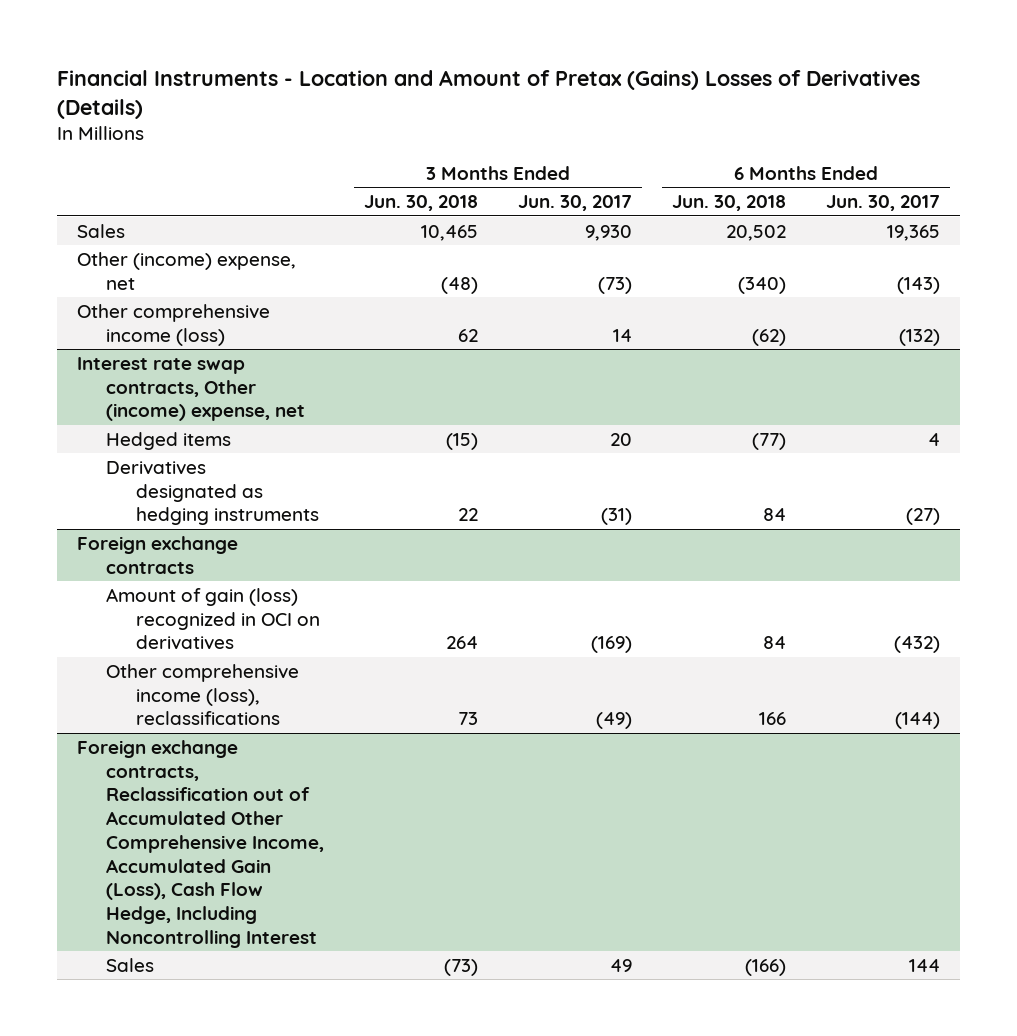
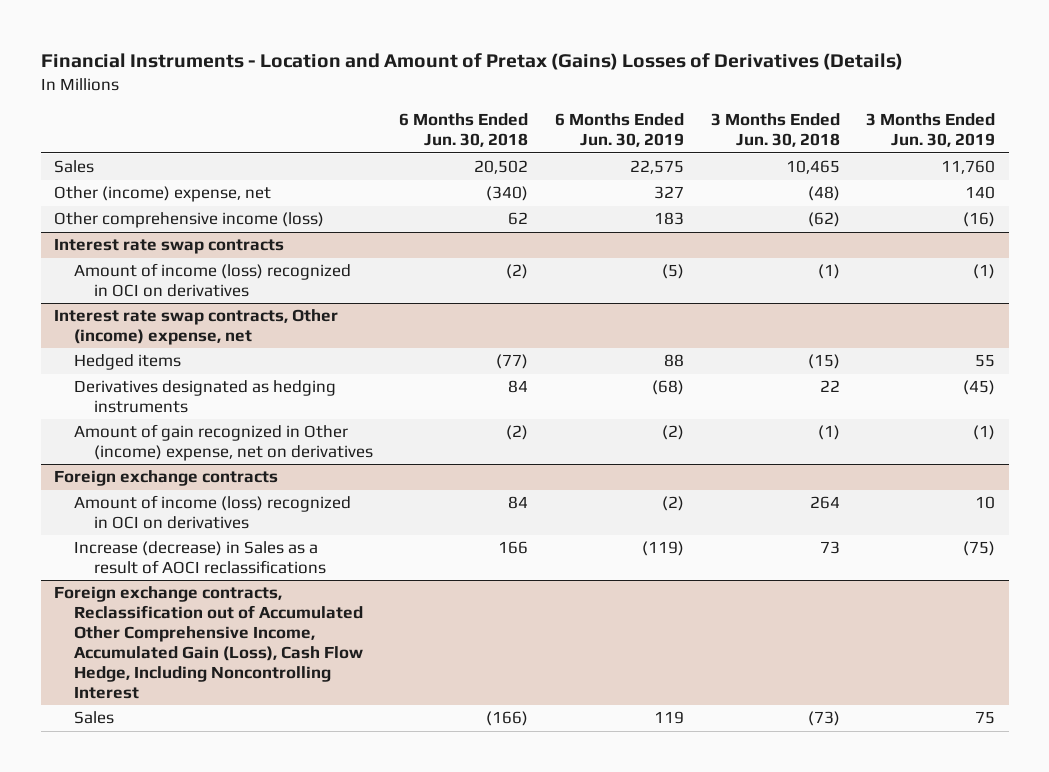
- | 3 Months Ended Jun. 30, 2018 | 3 Months Ended Jun. 30, 2017 | 6 Months Ended Jun. 30, 2018 | 6 Months Ended Jun. 30, 2017
+ | 6 Months Ended Jun. 30, 2018 | 6 Months Ended Jun. 30, 2019 | 3 Months Ended Jun. 30, 2018 | 3 Months Ended Jun. 30, 2019
- Other comprehensive income (loss) | 62 | 14 | (62) | (132)
+ Other comprehensive income (loss) | 62 | 183 | (62) | (16)
+ Interest rate swap contracts
+ Amount of income (loss) recognized in OCI on derivatives | (2) | (5) | (1) | (1)
@ Interest rate swap contracts, Other (income) expense, net
+ Amount of gain recognized in Other (income) expense, net on derivatives | (2) | (2) | (1) | (1)
@ Foreign exchange contracts
- Amount of gain (loss) recognized in OCI on derivatives | 264 | (169) | 84 | (432)
- Other comprehensive income (loss), reclassifications | 73 | (49) | 166 | (144)
+ Amount of income (loss) recognized in OCI on derivatives | 84 | (2) | 264 | 10
+ Increase (decrease) in Sales as a result of AOCI reclassifications | 166 | (119) | 73 | (75)

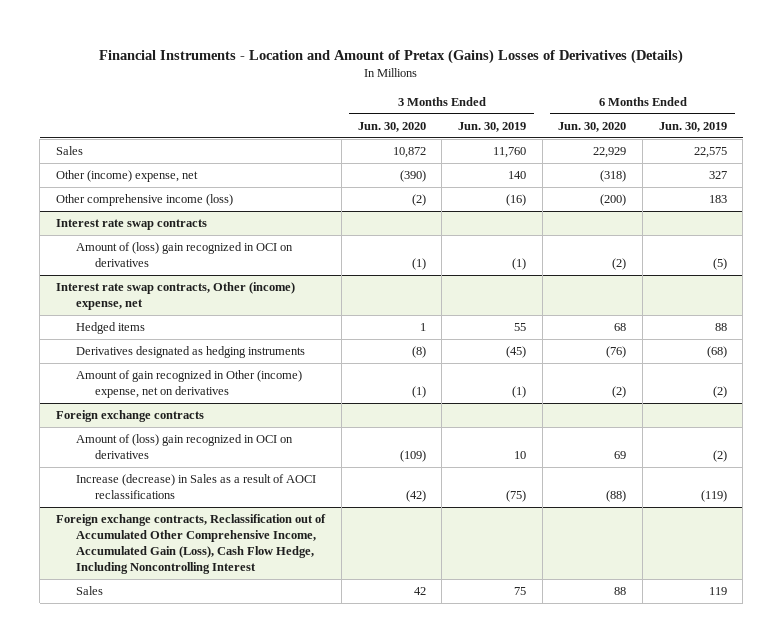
- | 6 Months Ended Jun. 30, 2018 | 6 Months Ended Jun. 30, 2019 | 3 Months Ended Jun. 30, 2018 | 3 Months Ended Jun. 30, 2019
+ | 3 Months Ended Jun. 30, 2020 | 3 Months Ended Jun. 30, 2019 | 6 Months Ended Jun. 30, 2020 | 6 Months Ended Jun. 30, 2019
@ Interest rate swap contracts
- Amount of income (loss) recognized in OCI on derivatives | (2) | (5) | (1) | (1)
+ Amount of (loss) gain recognized in OCI on derivatives | (1) | (1) | (2) | (5)
@ Foreign exchange contracts
- Amount of income (loss) recognized in OCI on derivatives | 84 | (2) | 264 | 10
+ Amount of (loss) gain recognized in OCI on derivatives | (109) | 10 | 69 | (2)

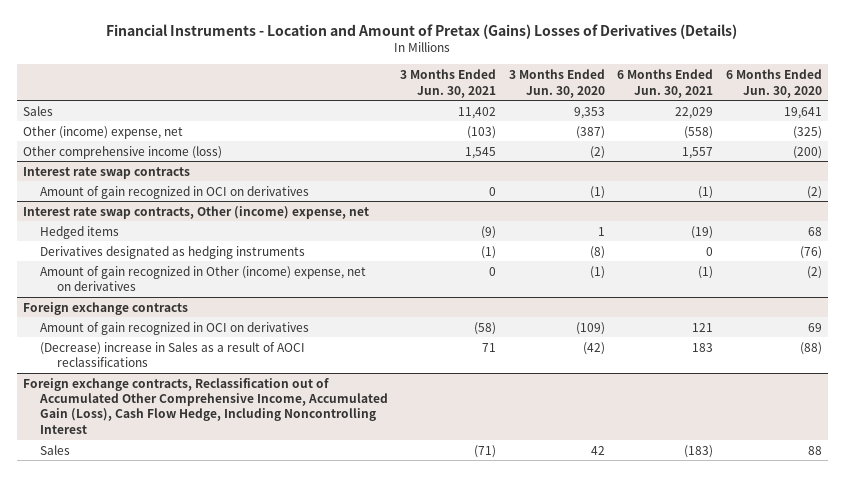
- | 3 Months Ended Jun. 30, 2020 | 3 Months Ended Jun. 30, 2019 | 6 Months Ended Jun. 30, 2020 | 6 Months Ended Jun. 30, 2019
+ | 3 Months Ended Jun. 30, 2021 | 3 Months Ended Jun. 30, 2020 | 6 Months Ended Jun. 30, 2021 | 6 Months Ended Jun. 30, 2020
- Sales | 10,872 | 11,760 | 22,929 | 22,575
- Other (income) expense, net | (390) | 140 | (318) | 327
+ Sales | 11,402 | 9,353 | 22,029 | 19,641
+ Other (income) expense, net | (103) | (387) | (558) | (325)
@ Interest rate swap contracts
- Amount of (loss) gain recognized in OCI on derivatives | (1) | (1) | (2) | (5)
+ Amount of gain recognized in OCI on derivatives | 0 | (1) | (1) | (2)
@ Foreign exchange contracts
- Amount of (loss) gain recognized in OCI on derivatives | (109) | 10 | 69 | (2)
- Increase (decrease) in Sales as a result of AOCI reclassifications | (42) | (75) | (88) | (119)
+ Amount of gain recognized in OCI on derivatives | (58) | (109) | 121 | 69
+ (Decrease) increase in Sales as a result of AOCI reclassifications | 71 | (42) | 183 | (88)

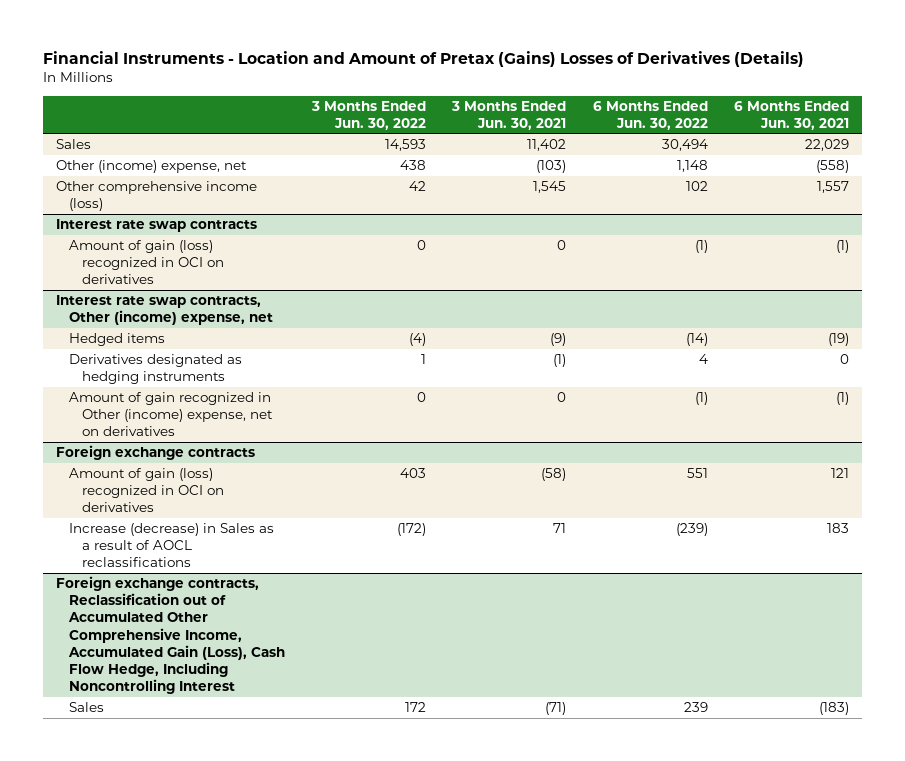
- | 3 Months Ended Jun. 30, 2021 | 3 Months Ended Jun. 30, 2020 | 6 Months Ended Jun. 30, 2021 | 6 Months Ended Jun. 30, 2020
+ | 3 Months Ended Jun. 30, 2022 | 3 Months Ended Jun. 30, 2021 | 6 Months Ended Jun. 30, 2022 | 6 Months Ended Jun. 30, 2021
@ Interest rate swap contracts
- Amount of gain recognized in OCI on derivatives | 0 | (1) | (1) | (2)
+ Amount of gain (loss) recognized in OCI on derivatives | 0 | 0 | (1) | (1)
@ Foreign exchange contracts
- Amount of gain recognized in OCI on derivatives | (58) | (109) | 121 | 69
- (Decrease) increase in Sales as a result of AOCI reclassifications | 71 | (42) | 183 | (88)
+ Amount of gain (loss) recognized in OCI on derivatives | 403 | (58) | 551 | 121
+ Increase (decrease) in Sales as a result of AOCL reclassifications | (172) | 71 | (239) | 183

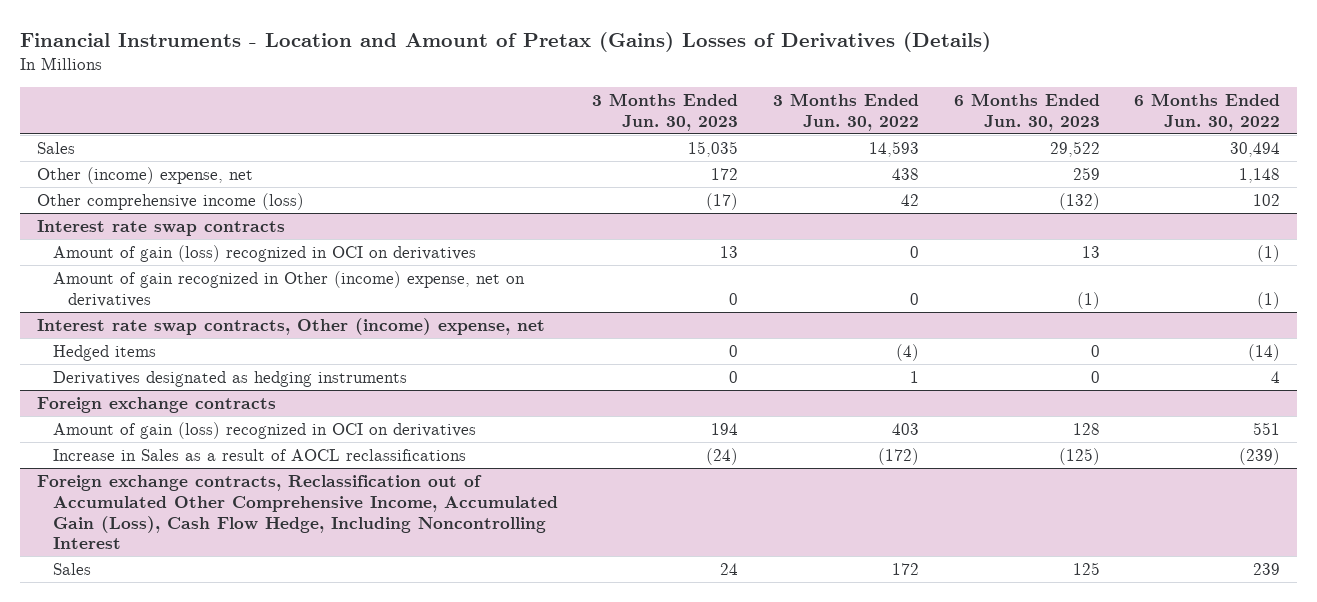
- | 3 Months Ended Jun. 30, 2022 | 3 Months Ended Jun. 30, 2021 | 6 Months Ended Jun. 30, 2022 | 6 Months Ended Jun. 30, 2021
+ | 3 Months Ended Jun. 30, 2023 | 3 Months Ended Jun. 30, 2022 | 6 Months Ended Jun. 30, 2023 | 6 Months Ended Jun. 30, 2022
@ Interest rate swap contracts
+ Amount of gain recognized in Other (income) expense, net on derivatives | 0 | 0 | (1) | (1)
@ Interest rate swap contracts, Other (income) expense, net
- Amount of gain recognized in Other (income) expense, net on derivatives | 0 | 0 | (1) | (1)
@ Foreign exchange contracts
- Increase (decrease) in Sales as a result of AOCL reclassifications | (172) | 71 | (239) | 183
+ Increase in Sales as a result of AOCL reclassifications | (24) | (172) | (125) | (239)

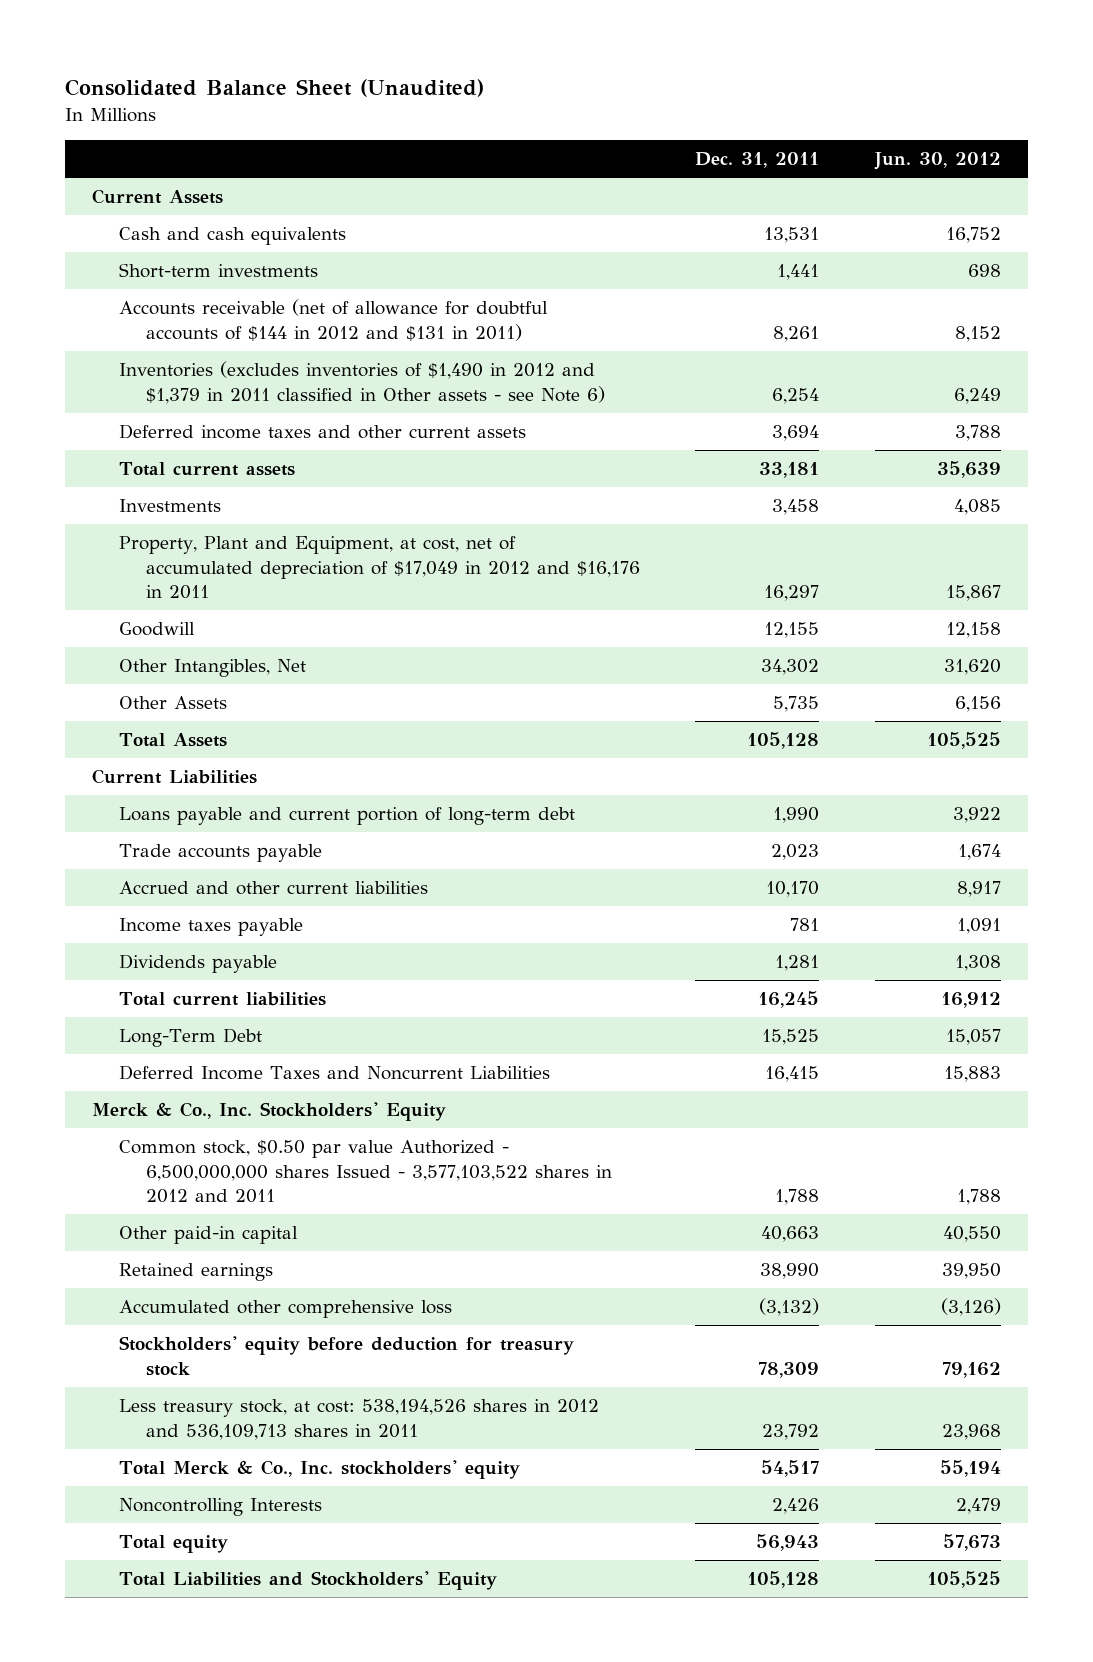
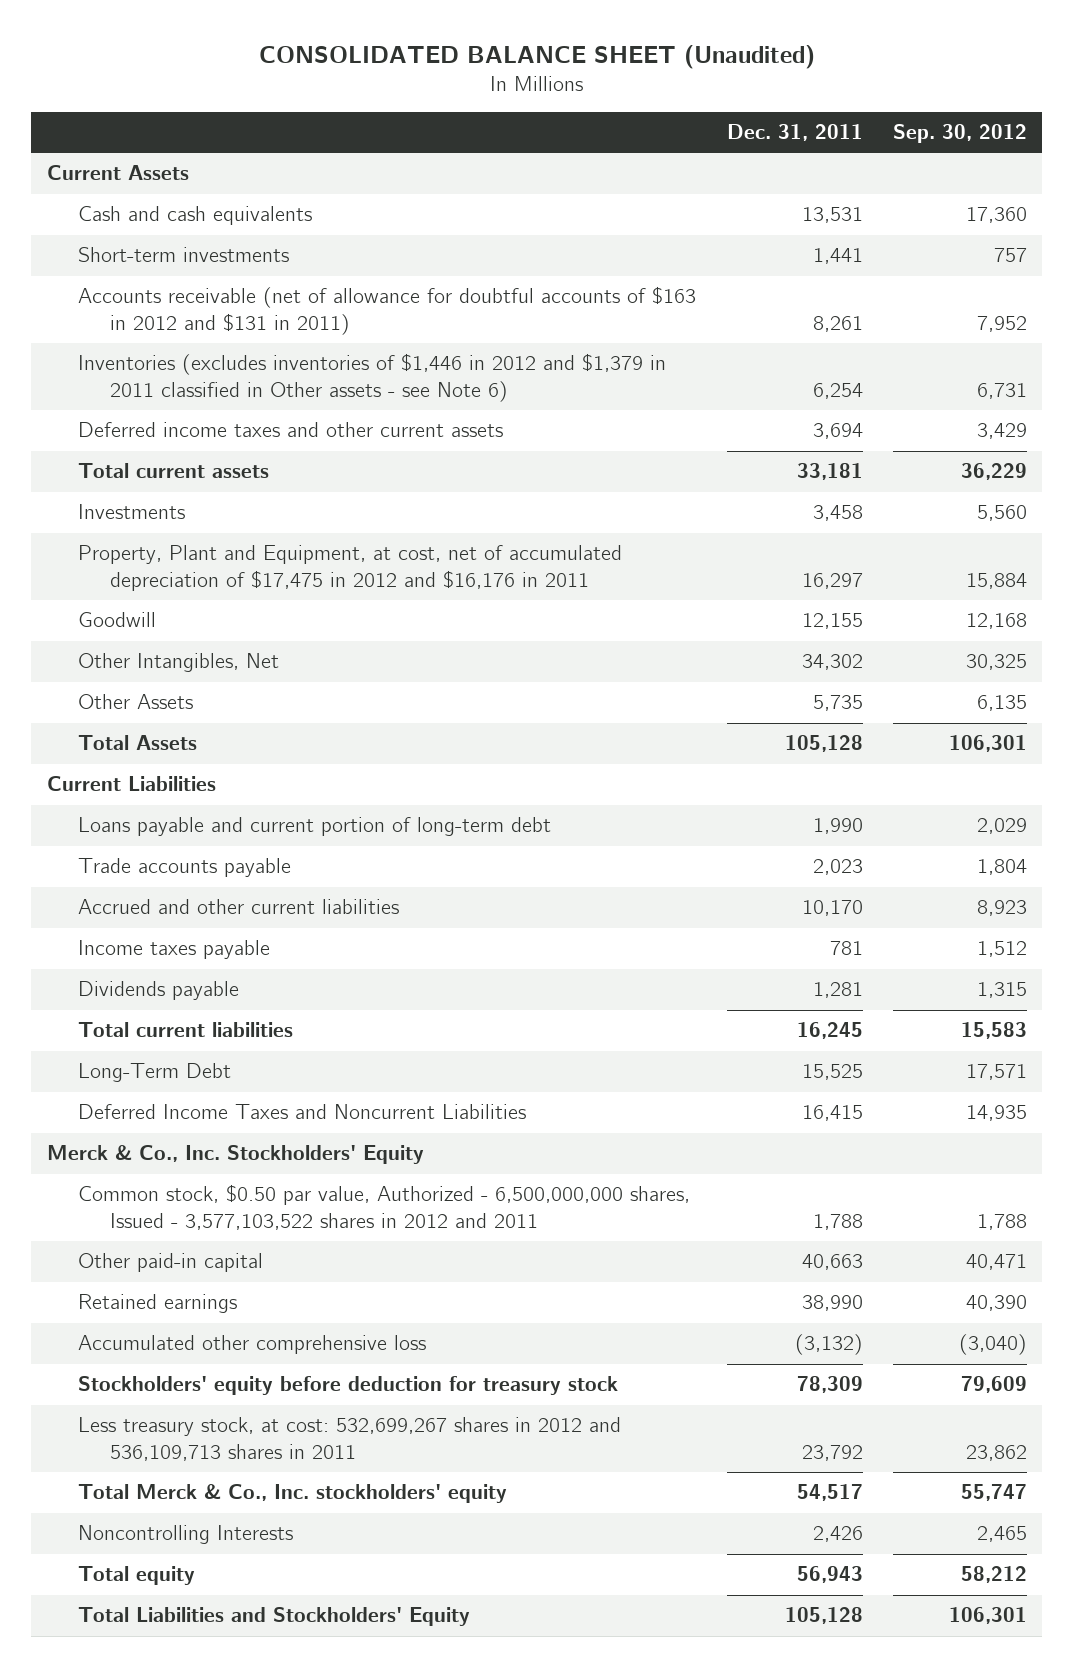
- Consolidated Balance Sheet (Unaudited)
+ CONSOLIDATED BALANCE SHEET (Unaudited)
- | Dec. 31, 2011 | Jun. 30, 2012
+ | Dec. 31, 2011 | Sep. 30, 2012
- Accounts receivable (net of allowance for doubtful accounts of $144 in 2012 and $131 in 2011) | 8,261 | 8,152
- Inventories (excludes inventories of $1,490 in 2012 and $1,379 in 2011 classified in Other assets - see Note 6) | 6,254 | 6,249
+ Accounts receivable (net of allowance for doubtful accounts of $163 in 2012 and $131 in 2011) | 8,261 | 7,952
+ Inventories (excludes inventories of $1,446 in 2012 and $1,379 in 2011 classified in Other assets - see Note 6) | 6,254 | 6,731
- Property, Plant and Equipment, at cost, net of accumulated depreciation of $17,049 in 2012 and $16,176 in 2011 | 16,297 | 15,867
+ Property, Plant and Equipment, at cost, net of accumulated depreciation of $17,475 in 2012 and $16,176 in 2011 | 16,297 | 15,884
- Common stock, $0.50 par value Authorized - 6,500,000,000 shares Issued - 3,577,103,522 shares in 2012 and 2011 | 1,788 | 1,788
+ Common stock, $0.50 par value, Authorized - 6,500,000,000 shares, Issued - 3,577,103,522 shares in 2012 and 2011 | 1,788 | 1,788
- Less treasury stock, at cost: 538,194,526 shares in 2012 and 536,109,713 shares in 2011 | 23,792 | 23,968
+ Less treasury stock, at cost: 532,699,267 shares in 2012 and 536,109,713 shares in 2011 | 23,792 | 23,862

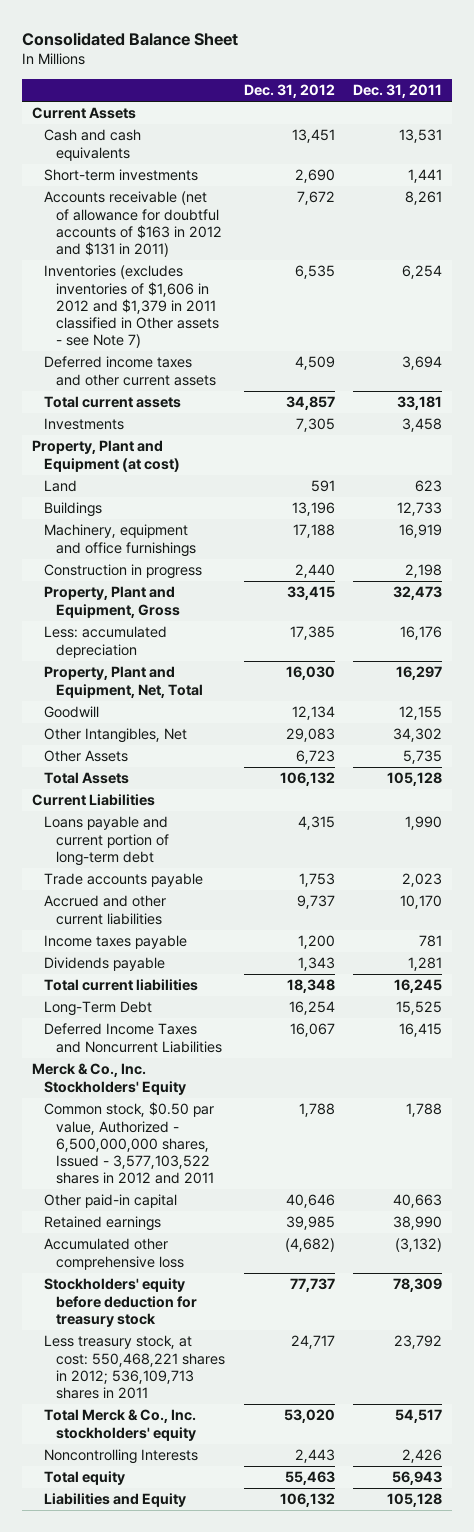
- CONSOLIDATED BALANCE SHEET (Unaudited)
+ Consolidated Balance Sheet
- | Dec. 31, 2011 | Sep. 30, 2012
+ | Dec. 31, 2012 | Dec. 31, 2011
- Inventories (excludes inventories of $1,446 in 2012 and $1,379 in 2011 classified in Other assets - see Note 6) | 6,254 | 6,731
+ Inventories (excludes inventories of $1,606 in 2012 and $1,379 in 2011 classified in Other assets - see Note 7) | 6,535 | 6,254
- Property, Plant and Equipment, at cost, net of accumulated depreciation of $17,475 in 2012 and $16,176 in 2011 | 16,297 | 15,884
+ Property, Plant and Equipment (at cost)
+ Land | 591 | 623
+ Buildings | 13,196 | 12,733
+ Machinery, equipment and office furnishings | 17,188 | 16,919
+ Construction in progress | 2,440 | 2,198
+ Property, Plant and Equipment, Gross | 33,415 | 32,473
+ Less: accumulated depreciation | 17,385 | 16,176
+ Property, Plant and Equipment, Net, Total | 16,030 | 16,297
- Less treasury stock, at cost: 532,699,267 shares in 2012 and 536,109,713 shares in 2011 | 23,792 | 23,862
+ Less treasury stock, at cost: 550,468,221 shares in 2012; 536,109,713 shares in 2011 | 24,717 | 23,792
- Total Liabilities and Stockholders' Equity | 105,128 | 106,301
+ Liabilities and Equity | 106,132 | 105,128

